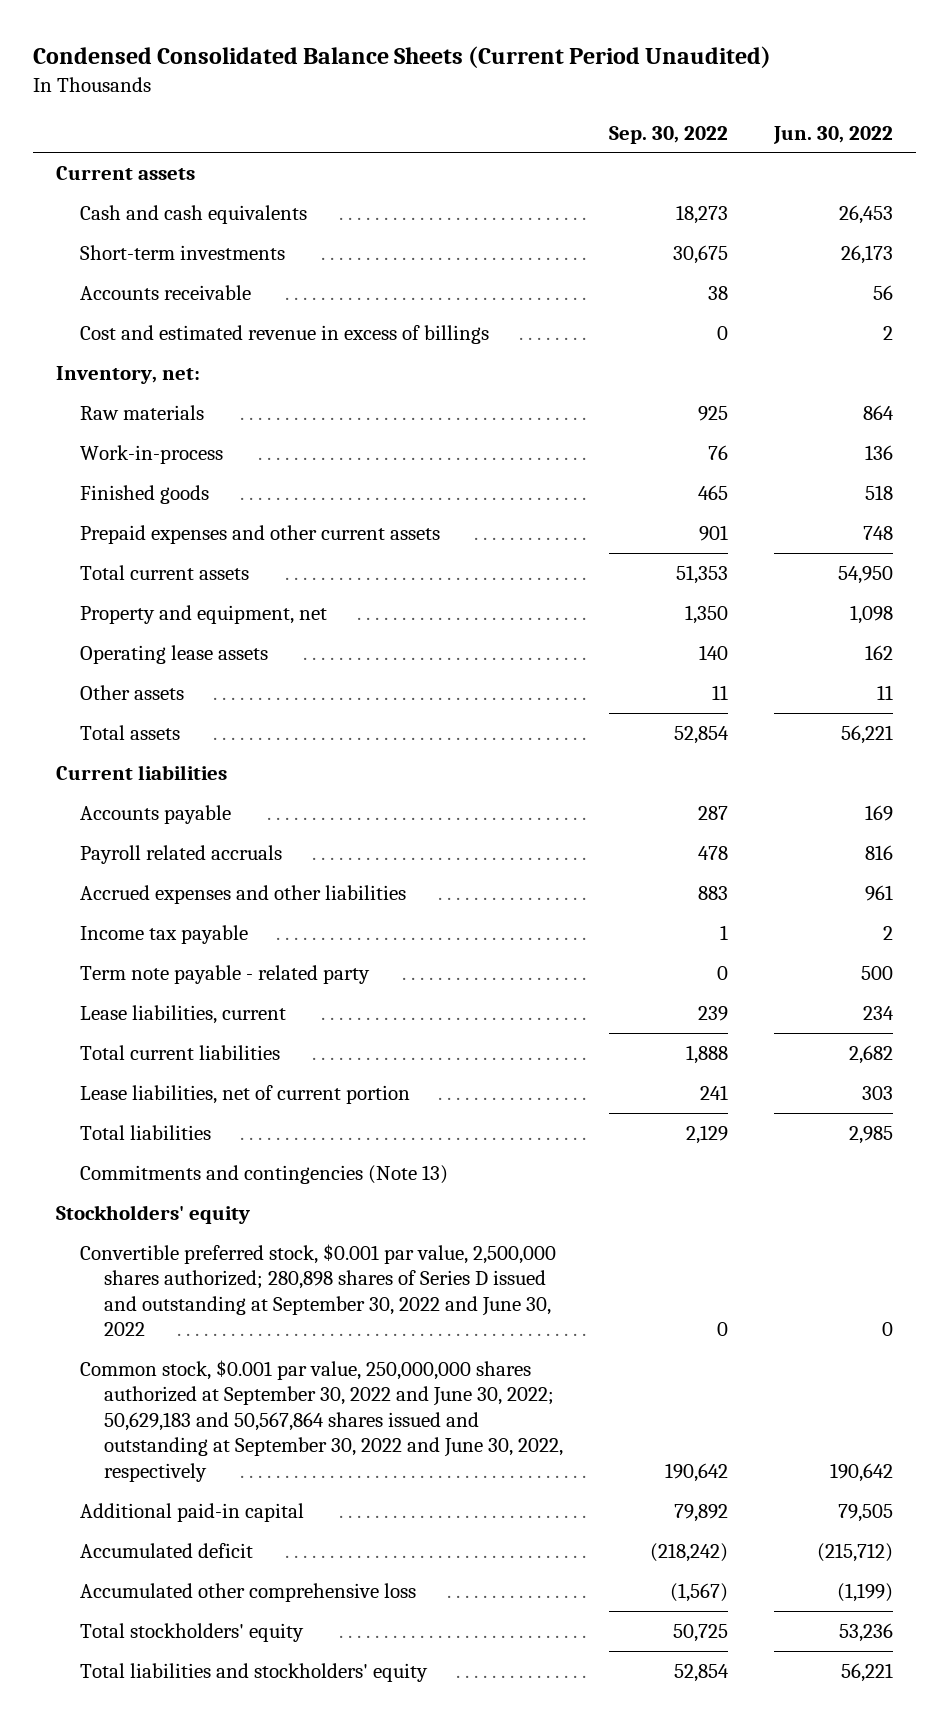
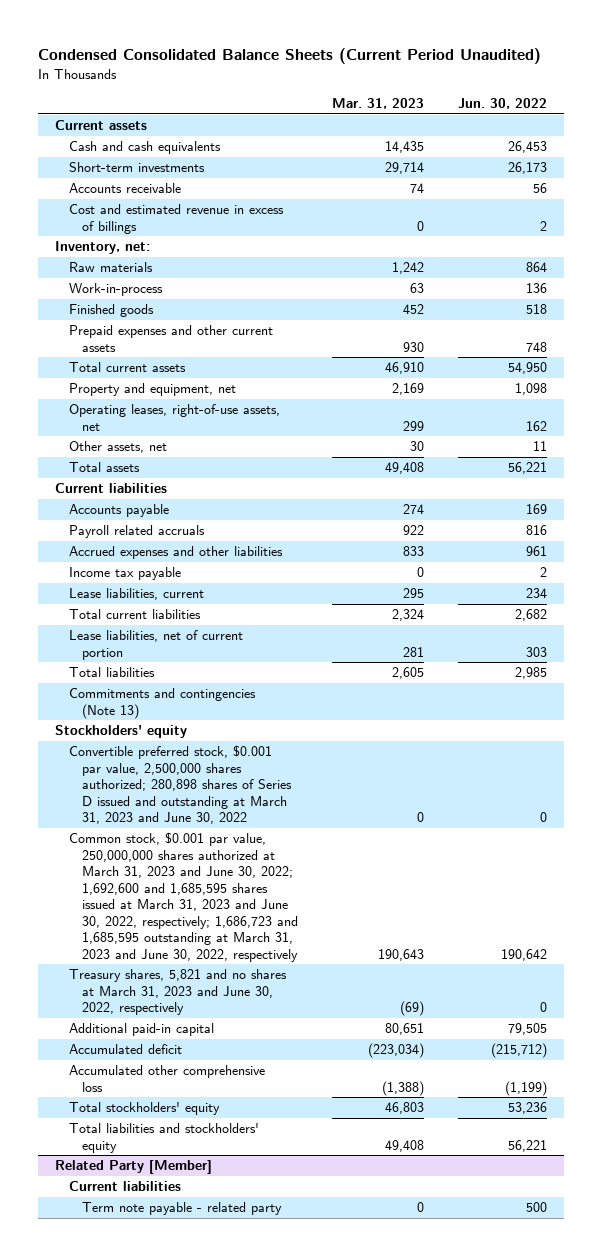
- | Sep. 30, 2022 | Jun. 30, 2022
+ | Mar. 31, 2023 | Jun. 30, 2022
- Operating lease assets | 140 | 162
- Other assets | 11 | 11
+ Operating leases, right-of-use assets, net | 299 | 162
+ Other assets, net | 30 | 11
- Term note payable - related party | 0 | 500
- Convertible preferred stock, $0.001 par value, 2,500,000 shares authorized; 280,898 shares of Series D issued and outstanding at September 30, 2022 and June 30, 2022 | 0 | 0
- Common stock, $0.001 par value, 250,000,000 shares authorized at September 30, 2022 and June 30, 2022; 50,629,183 and 50,567,864 shares issued and outstanding at September 30, 2022 and June 30, 2022, respectively | 190,642 | 190,642
+ Convertible preferred stock, $0.001 par value, 2,500,000 shares authorized; 280,898 shares of Series D issued and outstanding at March 31, 2023 and June 30, 2022 | 0 | 0
+ Common stock, $0.001 par value, 250,000,000 shares authorized at March 31, 2023 and June 30, 2022; 1,692,600 and 1,685,595 shares issued at March 31, 2023 and June 30, 2022, respectively; 1,686,723 and 1,685,595 outstanding at March 31, 2023 and June 30, 2022, respectively | 190,643 | 190,642
+ Treasury shares, 5,821 and no shares at March 31, 2023 and June 30, 2022, respectively | (69) | 0
+ Related Party [Member]
+ Current liabilities
+ Term note payable - related party | 0 | 500

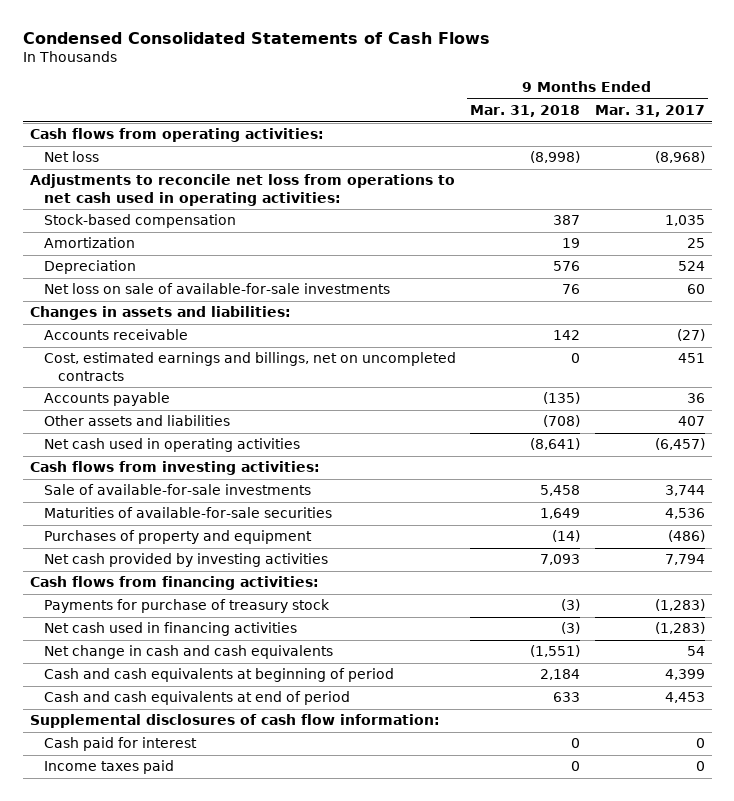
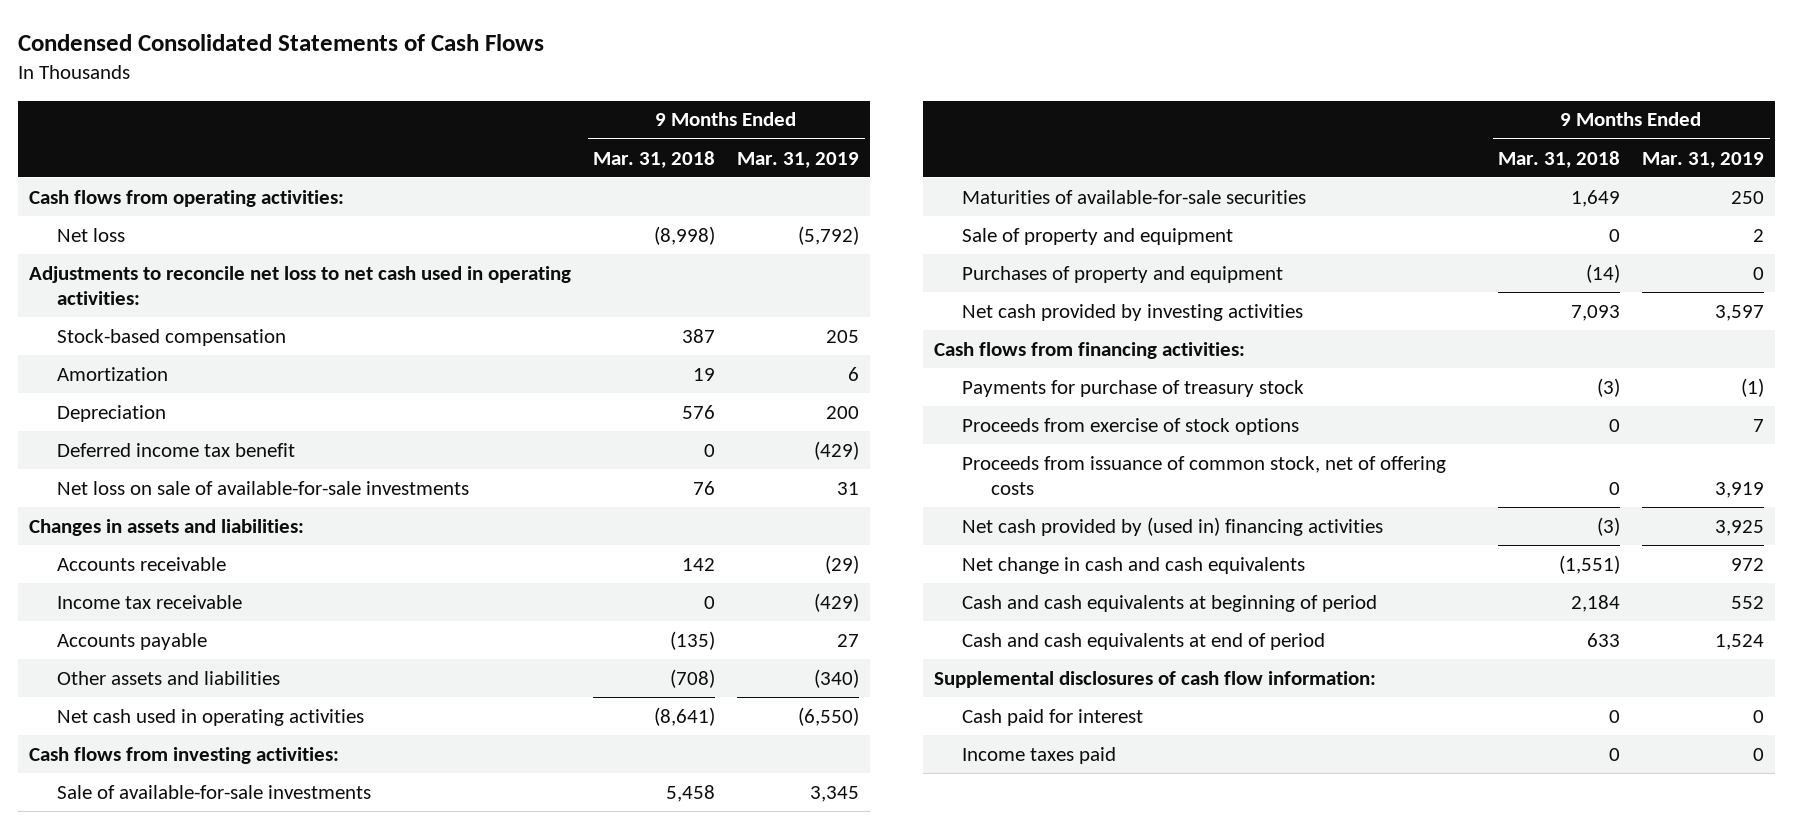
- | 9 Months Ended Mar. 31, 2018 | 9 Months Ended Mar. 31, 2017
+ | 9 Months Ended Mar. 31, 2018 | 9 Months Ended Mar. 31, 2019
- Adjustments to reconcile net loss from operations to net cash used in operating activities:
+ Adjustments to reconcile net loss to net cash used in operating activities:
+ Deferred income tax benefit | 0 | (429)
- Cost, estimated earnings and billings, net on uncompleted contracts | 0 | 451
+ Income tax receivable | 0 | (429)
+ Sale of property and equipment | 0 | 2
- Net cash used in financing activities | (3) | (1,283)
+ Proceeds from exercise of stock options | 0 | 7
+ Proceeds from issuance of common stock, net of offering costs | 0 | 3,919
+ Net cash provided by (used in) financing activities | (3) | 3,925

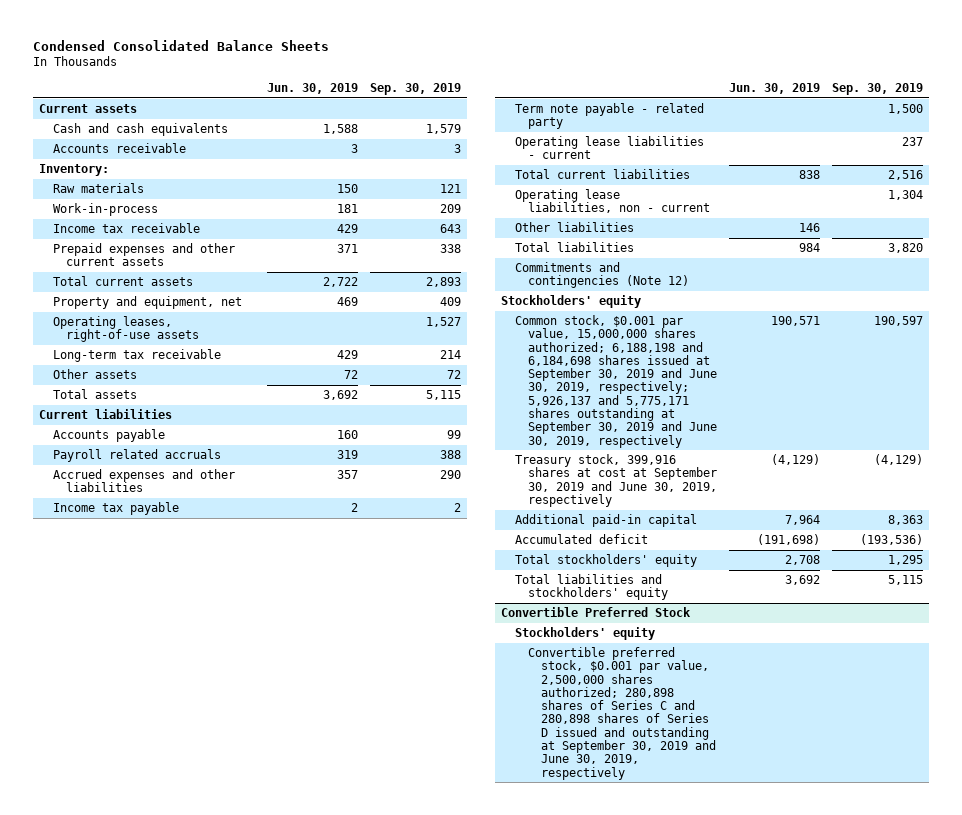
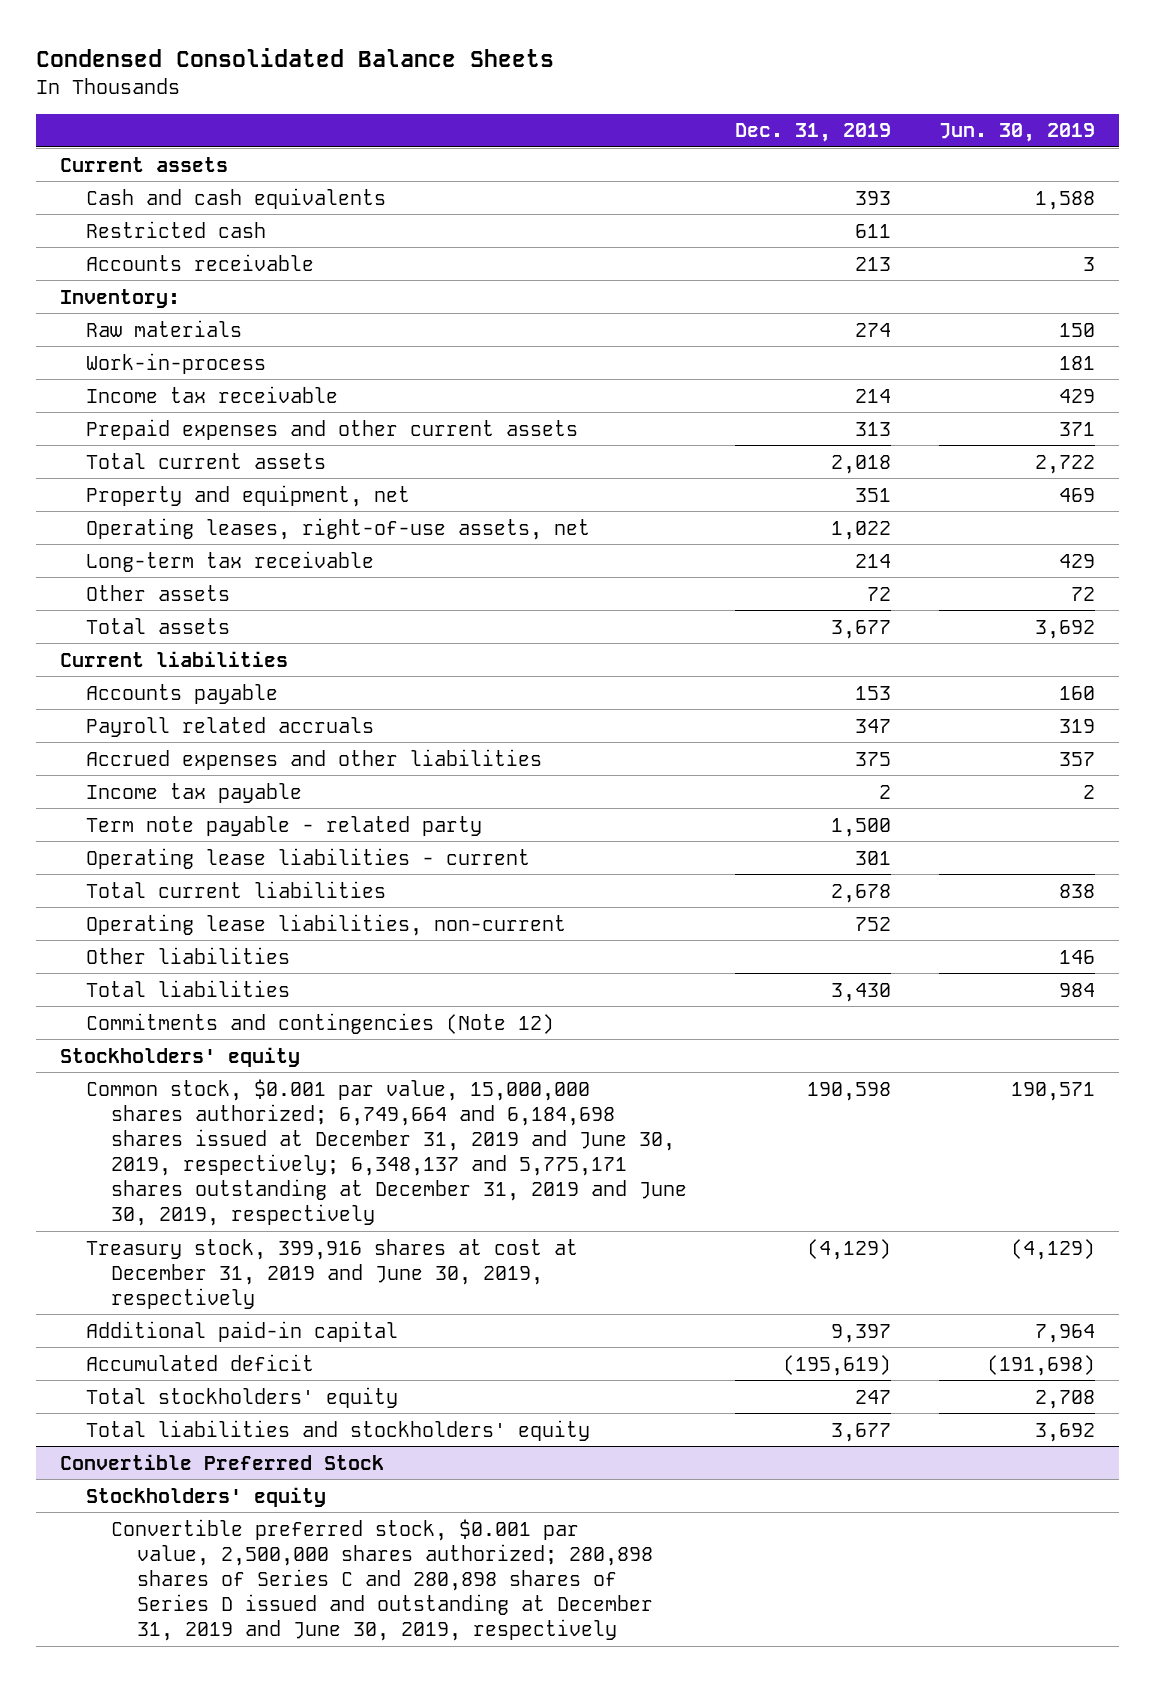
- | Jun. 30, 2019 | Sep. 30, 2019
+ | Dec. 31, 2019 | Jun. 30, 2019
+ Restricted cash | 611 |
- Operating leases, right-of-use assets | | 1,527
+ Operating leases, right-of-use assets, net | 1,022 |
- Operating lease liabilities, non - current | | 1,304
+ Operating lease liabilities, non-current | 752 |
- Common stock, $0.001 par value, 15,000,000 shares authorized; 6,188,198 and 6,184,698 shares issued at September 30, 2019 and June 30, 2019, respectively; 5,926,137 and 5,775,171 shares outstanding at September 30, 2019 and June 30, 2019, respectively | 190,571 | 190,597
- Treasury stock, 399,916 shares at cost at September 30, 2019 and June 30, 2019, respectively | (4,129) | (4,129)
+ Common stock, $0.001 par value, 15,000,000 shares authorized; 6,749,664 and 6,184,698 shares issued at December 31, 2019 and June 30, 2019, respectively; 6,348,137 and 5,775,171 shares outstanding at December 31, 2019 and June 30, 2019, respectively | 190,598 | 190,571
+ Treasury stock, 399,916 shares at cost at December 31, 2019 and June 30, 2019, respectively | (4,129) | (4,129)
@ Convertible Preferred Stock
- Convertible preferred stock, $0.001 par value, 2,500,000 shares authorized; 280,898 shares of Series C and 280,898 shares of Series D issued and outstanding at September 30, 2019 and June 30, 2019, respectively
+ Convertible preferred stock, $0.001 par value, 2,500,000 shares authorized; 280,898 shares of Series C and 280,898 shares of Series D issued and outstanding at December 31, 2019 and June 30, 2019, respectively

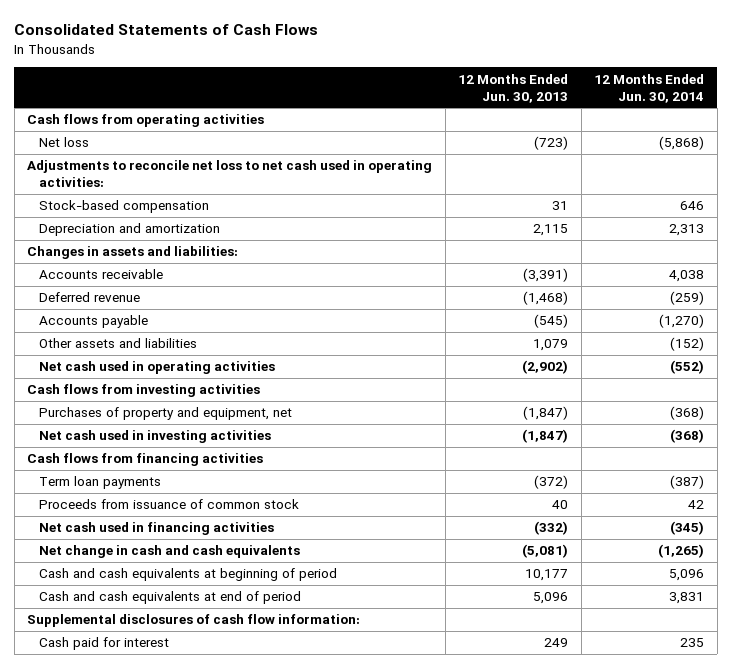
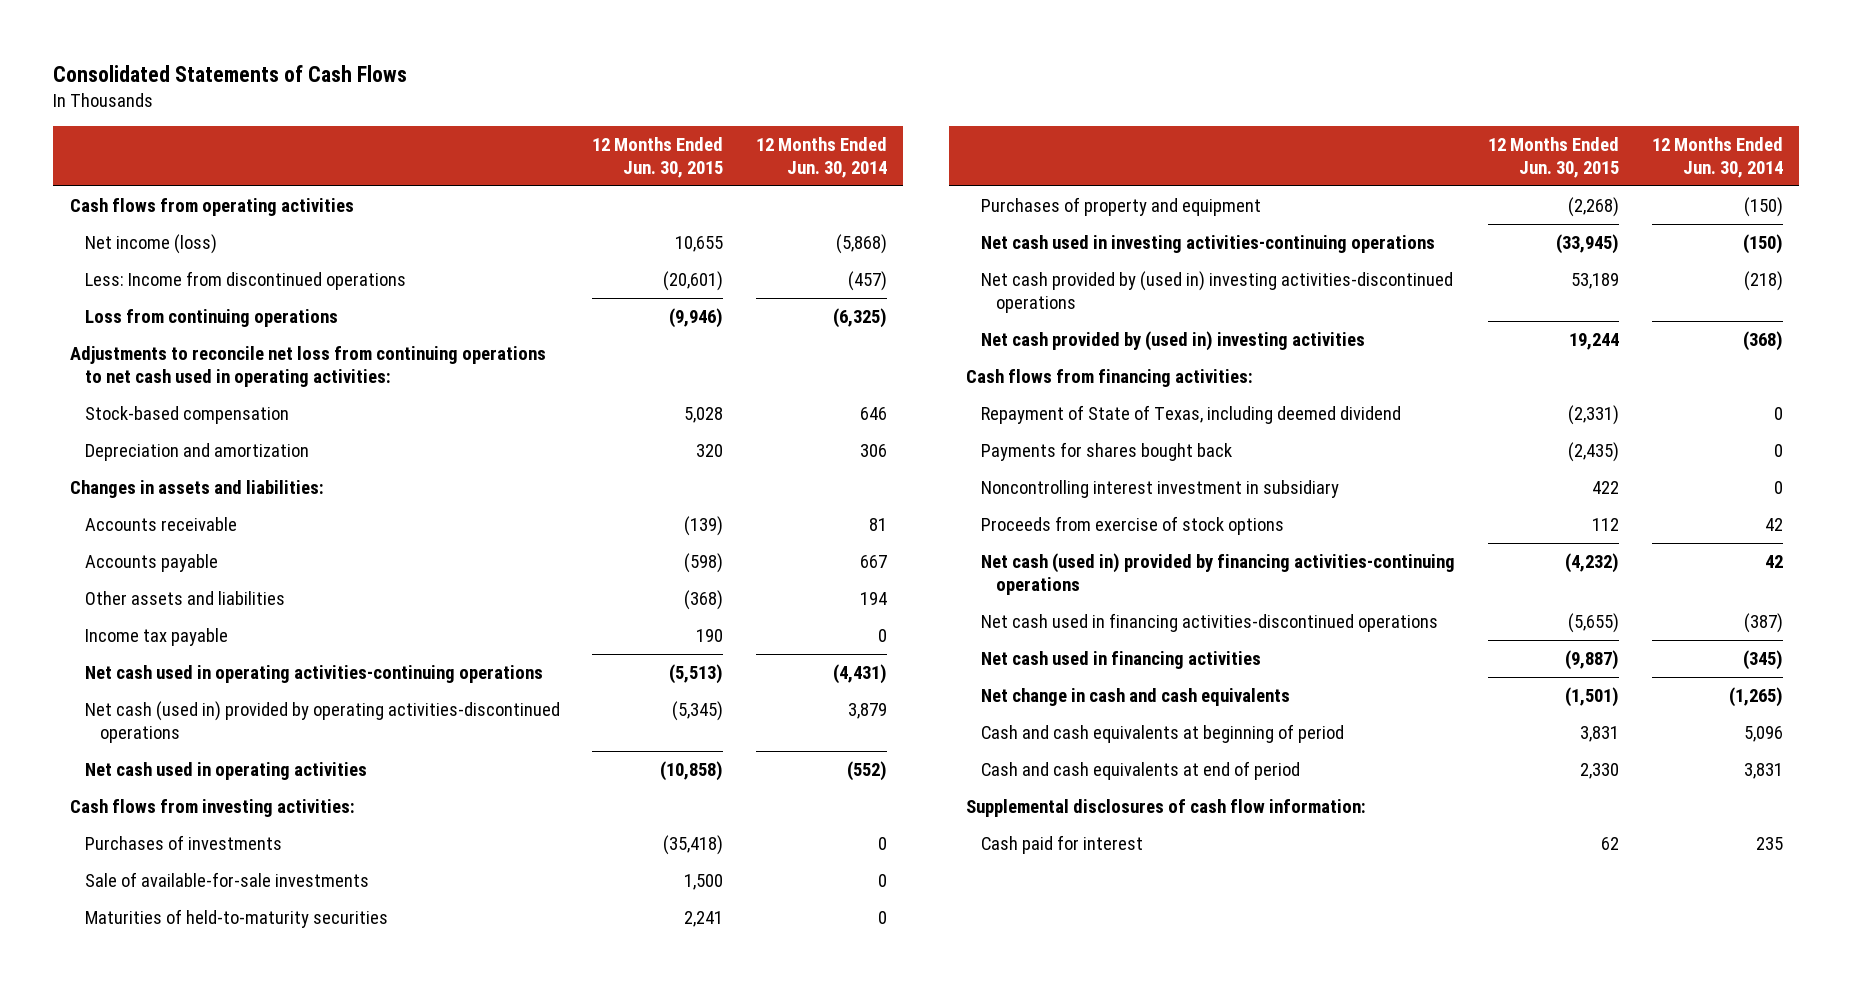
- | 12 Months Ended Jun. 30, 2013 | 12 Months Ended Jun. 30, 2014
+ | 12 Months Ended Jun. 30, 2015 | 12 Months Ended Jun. 30, 2014
- Net loss | (723) | (5,868)
- Adjustments to reconcile net loss to net cash used in operating activities:
+ Net income (loss) | 10,655 | (5,868)
+ Less: Income from discontinued operations | (20,601) | (457)
+ Loss from continuing operations | (9,946) | (6,325)
+ Adjustments to reconcile net loss from continuing operations to net cash used in operating activities:
- Depreciation and amortization | 2,115 | 2,313
+ Depreciation and amortization | 320 | 306
- Accounts receivable | (3,391) | 4,038
- Deferred revenue | (1,468) | (259)
- Accounts payable | (545) | (1,270)
- Other assets and liabilities | 1,079 | (152)
+ Accounts receivable | (139) | 81
+ Accounts payable | (598) | 667
+ Other assets and liabilities | (368) | 194
+ Income tax payable | 190 | 0
+ Net cash used in operating activities-continuing operations | (5,513) | (4,431)
+ Net cash (used in) provided by operating activities-discontinued operations | (5,345) | 3,879
- Cash flows from investing activities
- Purchases of property and equipment, net | (1,847) | (368)
- Net cash used in investing activities | (1,847) | (368)
- Cash flows from financing activities
- Term loan payments | (372) | (387)
- Proceeds from issuance of common stock | 40 | 42
+ Cash flows from investing activities:
+ Purchases of investments | (35,418) | 0
+ Sale of available-for-sale investments | 1,500 | 0
+ Maturities of held-to-maturity securities | 2,241 | 0
+ Purchases of property and equipment | (2,268) | (150)
+ Net cash used in investing activities-continuing operations | (33,945) | (150)
+ Net cash provided by (used in) investing activities-discontinued operations | 53,189 | (218)
+ Net cash provided by (used in) investing activities | 19,244 | (368)
+ Cash flows from financing activities:
+ Repayment of State of Texas, including deemed dividend | (2,331) | 0
+ Payments for shares bought back | (2,435) | 0
+ Noncontrolling interest investment in subsidiary | 422 | 0
+ Proceeds from exercise of stock options | 112 | 42
+ Net cash (used in) provided by financing activities-continuing operations | (4,232) | 42
+ Net cash used in financing activities-discontinued operations | (5,655) | (387)

